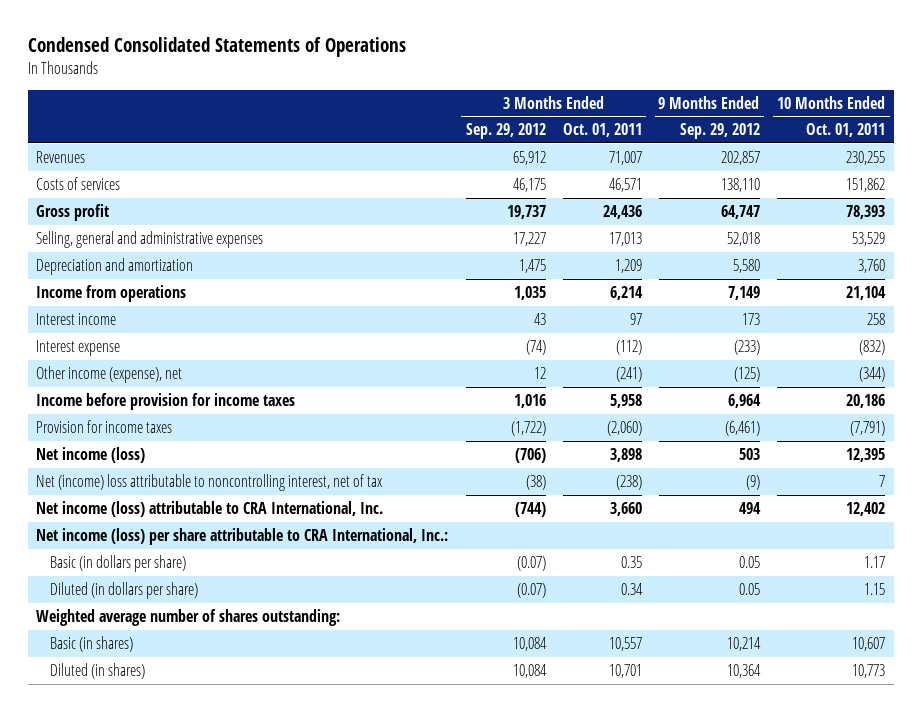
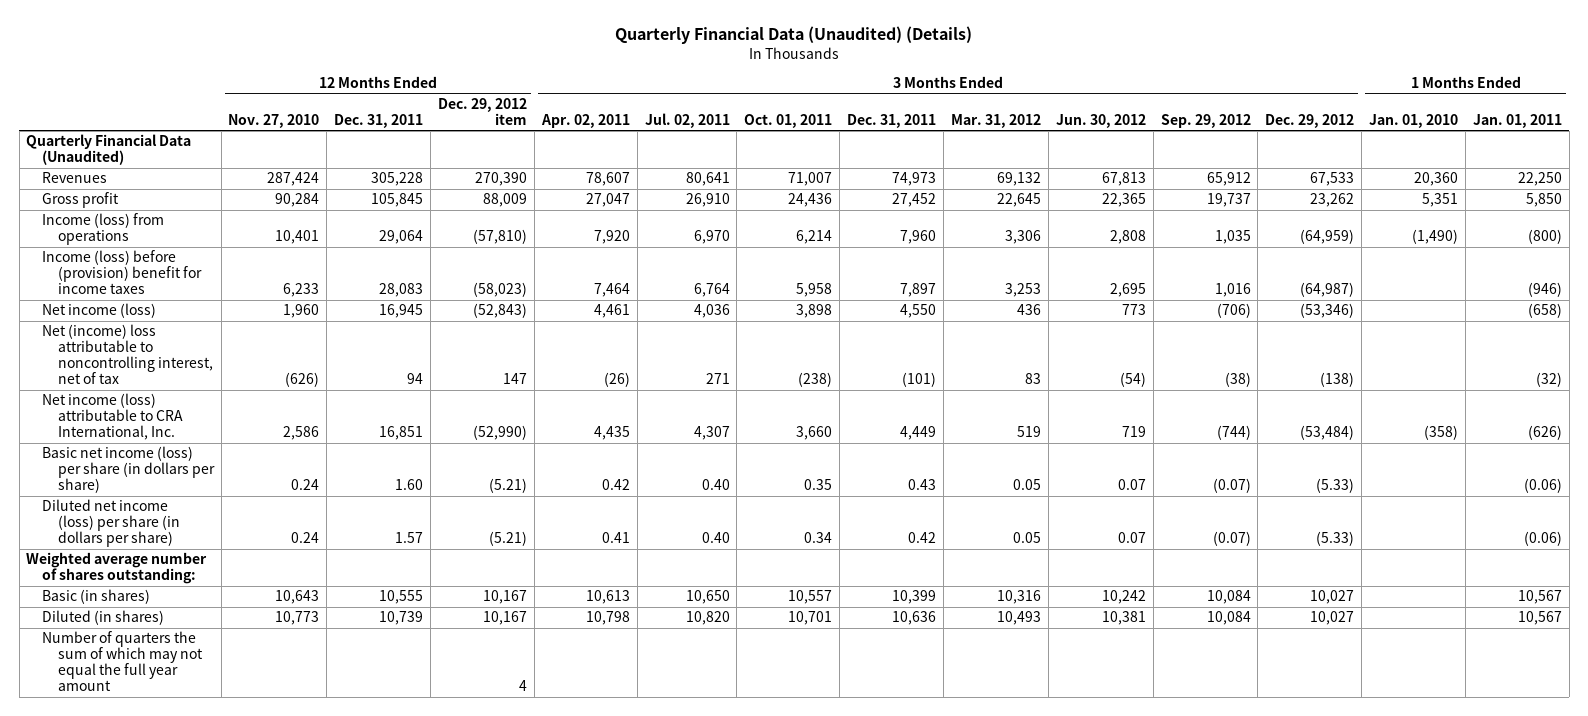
- Condensed Consolidated Statements of Operations
+ Quarterly Financial Data (Unaudited) (Details)
- | 3 Months Ended Sep. 29, 2012 | 3 Months Ended Oct. 01, 2011 | 9 Months Ended Sep. 29, 2012 | 10 Months Ended Oct. 01, 2011
+ | 12 Months Ended Nov. 27, 2010 | 12 Months Ended Dec. 31, 2011 | 12 Months Ended Dec. 29, 2012 item | 3 Months Ended Apr. 02, 2011 | 3 Months Ended Jul. 02, 2011 | 3 Months Ended Oct. 01, 2011 | 3 Months Ended Dec. 31, 2011 | 3 Months Ended Mar. 31, 2012 | 3 Months Ended Jun. 30, 2012 | 3 Months Ended Sep. 29, 2012 | 3 Months Ended Dec. 29, 2012 | 1 Months Ended Jan. 01, 2010 | 1 Months Ended Jan. 01, 2011
+ Quarterly Financial Data (Unaudited)
- Costs of services | 46,175 | 46,571 | 138,110 | 151,862
- Selling, general and administrative expenses | 17,227 | 17,013 | 52,018 | 53,529
- Depreciation and amortization | 1,475 | 1,209 | 5,580 | 3,760
- Income from operations | 1,035 | 6,214 | 7,149 | 21,104
- Interest income | 43 | 97 | 173 | 258
- Interest expense | (74) | (112) | (233) | (832)
- Other income (expense), net | 12 | (241) | (125) | (344)
- Income before provision for income taxes | 1,016 | 5,958 | 6,964 | 20,186
- Provision for income taxes | (1,722) | (2,060) | (6,461) | (7,791)
+ Income (loss) from operations | 10,401 | 29,064 | (57,810) | 7,920 | 6,970 | 6,214 | 7,960 | 3,306 | 2,808 | 1,035 | (64,959) | (1,490) | (800)
+ Income (loss) before (provision) benefit for income taxes | 6,233 | 28,083 | (58,023) | 7,464 | 6,764 | 5,958 | 7,897 | 3,253 | 2,695 | 1,016 | (64,987) | | (946)
- Net income (loss) per share attributable to CRA International, Inc.:
- Basic (in dollars per share) | (0.07) | 0.35 | 0.05 | 1.17
- Diluted (in dollars per share) | (0.07) | 0.34 | 0.05 | 1.15
+ Basic net income (loss) per share (in dollars per share) | 0.24 | 1.60 | (5.21) | 0.42 | 0.40 | 0.35 | 0.43 | 0.05 | 0.07 | (0.07) | (5.33) | | (0.06)
+ Diluted net income (loss) per share (in dollars per share) | 0.24 | 1.57 | (5.21) | 0.41 | 0.40 | 0.34 | 0.42 | 0.05 | 0.07 | (0.07) | (5.33) | | (0.06)
+ Number of quarters the sum of which may not equal the full year amount | | | 4 | | | | | | | | | |

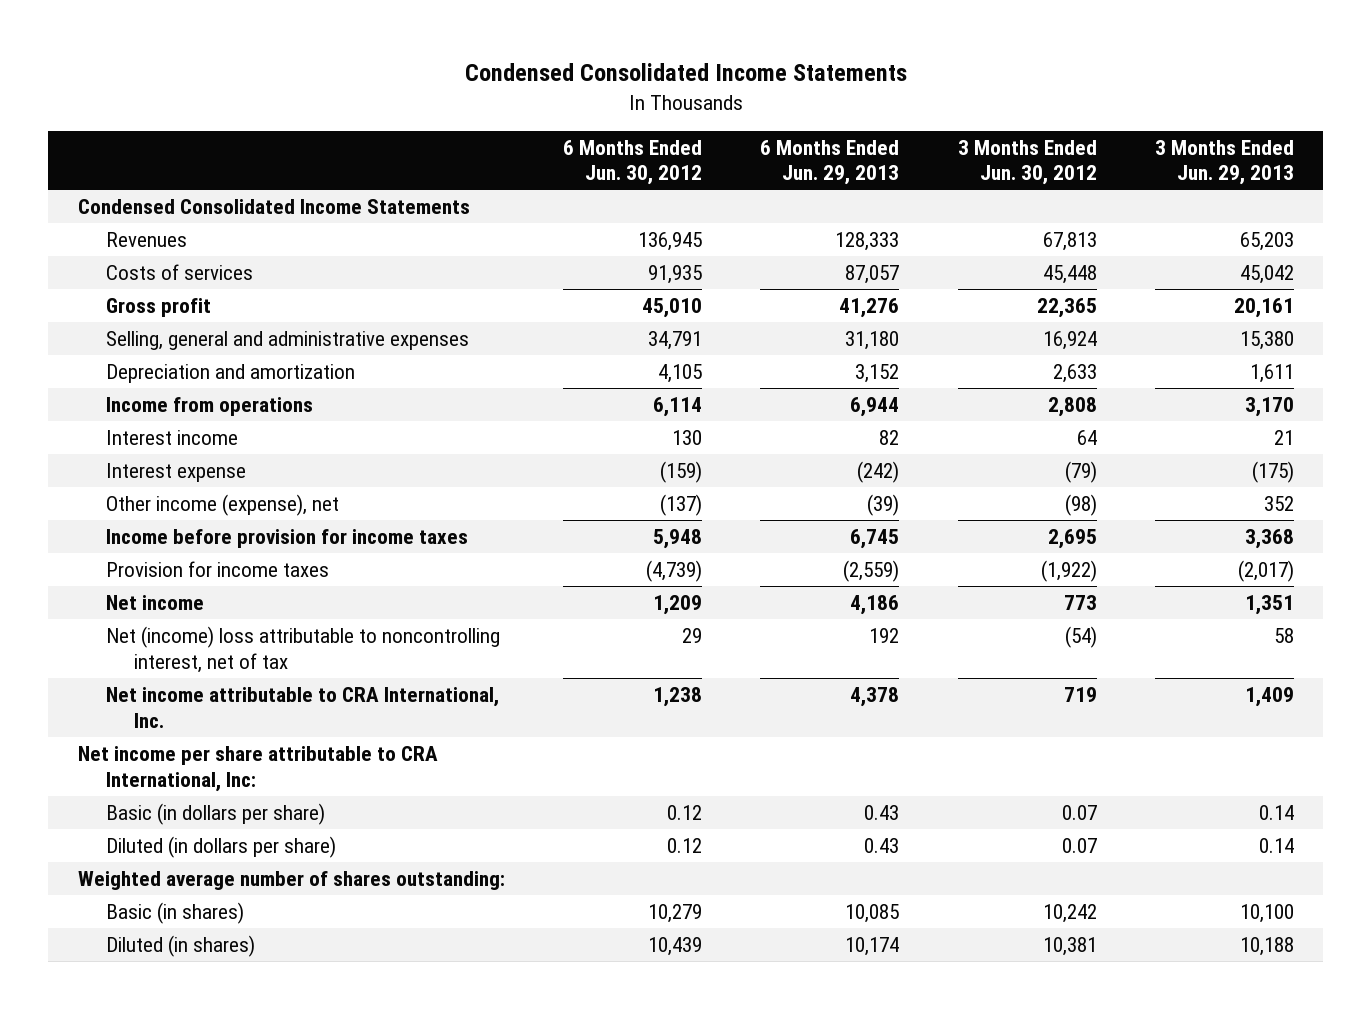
- Quarterly Financial Data (Unaudited) (Details)
+ Condensed Consolidated Income Statements
- | 12 Months Ended Nov. 27, 2010 | 12 Months Ended Dec. 31, 2011 | 12 Months Ended Dec. 29, 2012 item | 3 Months Ended Apr. 02, 2011 | 3 Months Ended Jul. 02, 2011 | 3 Months Ended Oct. 01, 2011 | 3 Months Ended Dec. 31, 2011 | 3 Months Ended Mar. 31, 2012 | 3 Months Ended Jun. 30, 2012 | 3 Months Ended Sep. 29, 2012 | 3 Months Ended Dec. 29, 2012 | 1 Months Ended Jan. 01, 2010 | 1 Months Ended Jan. 01, 2011
+ | 6 Months Ended Jun. 30, 2012 | 6 Months Ended Jun. 29, 2013 | 3 Months Ended Jun. 30, 2012 | 3 Months Ended Jun. 29, 2013
- Quarterly Financial Data (Unaudited)
+ Condensed Consolidated Income Statements
+ Costs of services | 91,935 | 87,057 | 45,448 | 45,042
- Income (loss) from operations | 10,401 | 29,064 | (57,810) | 7,920 | 6,970 | 6,214 | 7,960 | 3,306 | 2,808 | 1,035 | (64,959) | (1,490) | (800)
- Income (loss) before (provision) benefit for income taxes | 6,233 | 28,083 | (58,023) | 7,464 | 6,764 | 5,958 | 7,897 | 3,253 | 2,695 | 1,016 | (64,987) | | (946)
- Net income (loss) | 1,960 | 16,945 | (52,843) | 4,461 | 4,036 | 3,898 | 4,550 | 436 | 773 | (706) | (53,346) | | (658)
+ Selling, general and administrative expenses | 34,791 | 31,180 | 16,924 | 15,380
+ Depreciation and amortization | 4,105 | 3,152 | 2,633 | 1,611
+ Income from operations | 6,114 | 6,944 | 2,808 | 3,170
+ Interest income | 130 | 82 | 64 | 21
+ Interest expense | (159) | (242) | (79) | (175)
+ Other income (expense), net | (137) | (39) | (98) | 352
+ Income before provision for income taxes | 5,948 | 6,745 | 2,695 | 3,368
+ Provision for income taxes | (4,739) | (2,559) | (1,922) | (2,017)
+ Net income | 1,209 | 4,186 | 773 | 1,351
- Net income (loss) attributable to CRA International, Inc. | 2,586 | 16,851 | (52,990) | 4,435 | 4,307 | 3,660 | 4,449 | 519 | 719 | (744) | (53,484) | (358) | (626)
- Basic net income (loss) per share (in dollars per share) | 0.24 | 1.60 | (5.21) | 0.42 | 0.40 | 0.35 | 0.43 | 0.05 | 0.07 | (0.07) | (5.33) | | (0.06)
- Diluted net income (loss) per share (in dollars per share) | 0.24 | 1.57 | (5.21) | 0.41 | 0.40 | 0.34 | 0.42 | 0.05 | 0.07 | (0.07) | (5.33) | | (0.06)
+ Net income attributable to CRA International, Inc. | 1,238 | 4,378 | 719 | 1,409
+ Net income per share attributable to CRA International, Inc:
+ Basic (in dollars per share) | 0.12 | 0.43 | 0.07 | 0.14
+ Diluted (in dollars per share) | 0.12 | 0.43 | 0.07 | 0.14
- Number of quarters the sum of which may not equal the full year amount | | | 4 | | | | | | | | | |

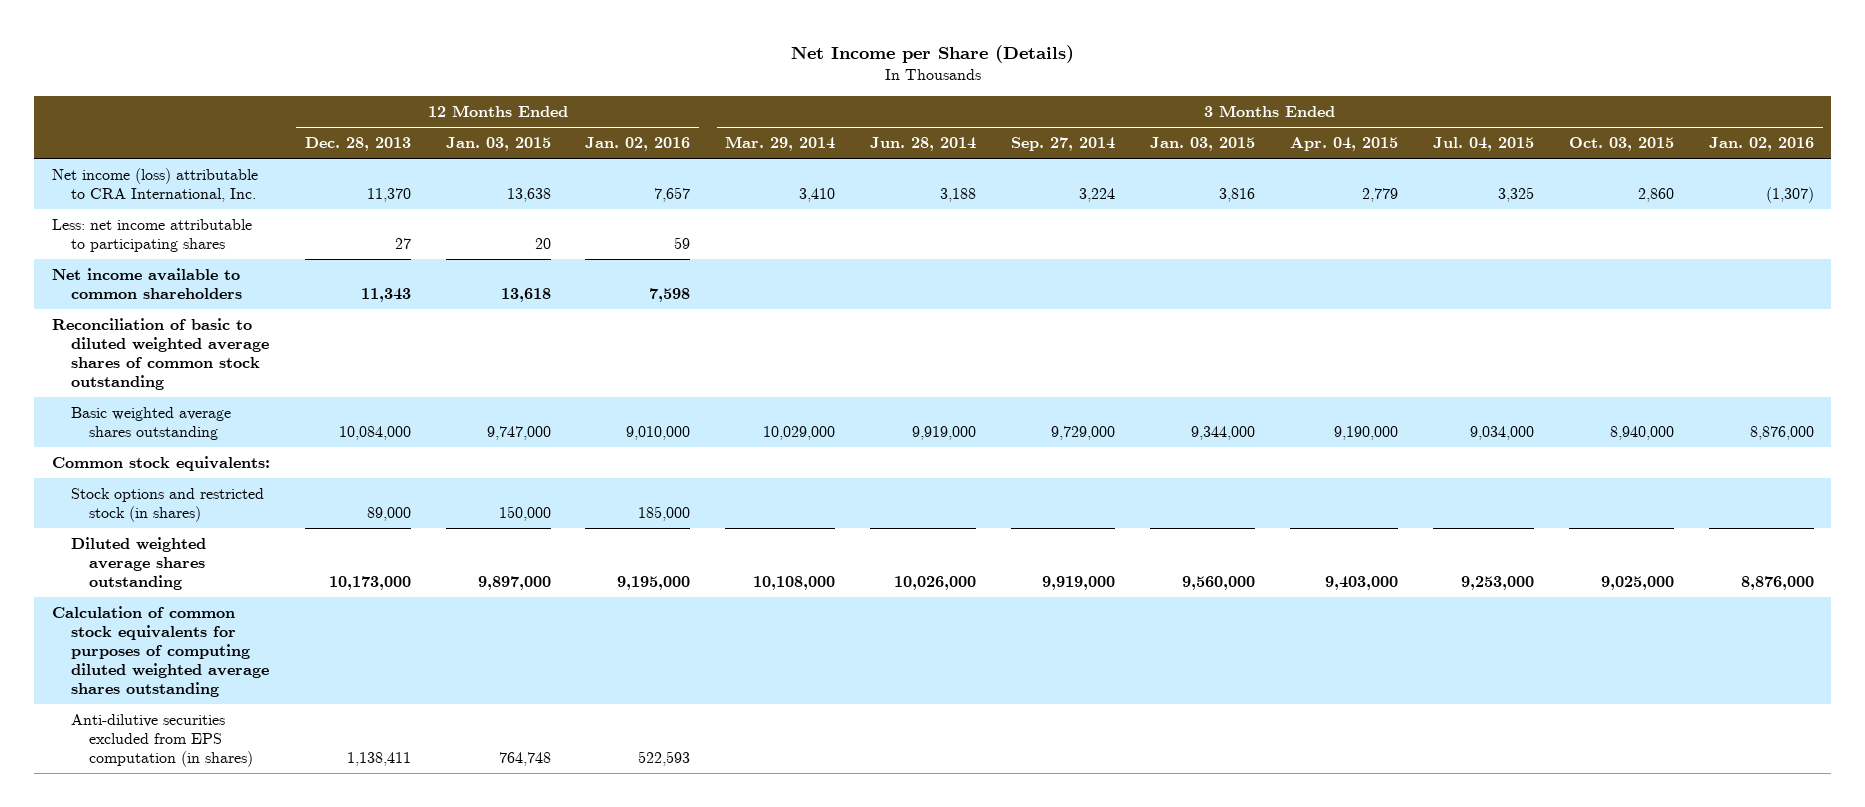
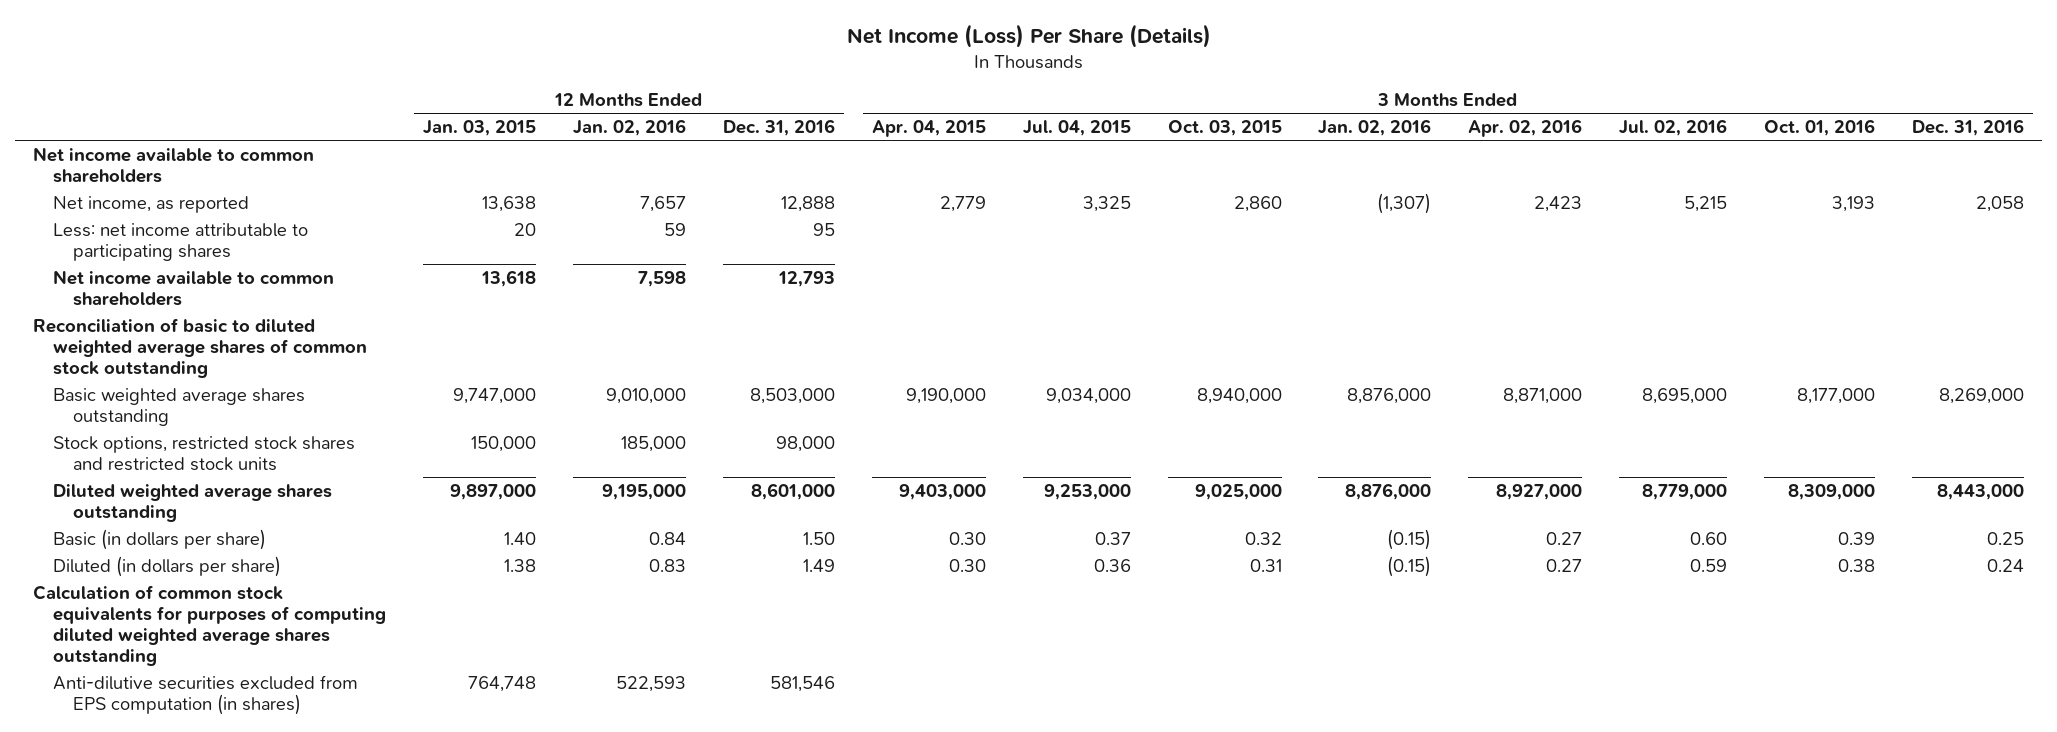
- Net Income per Share (Details)
+ Net Income (Loss) Per Share (Details)
- | 12 Months Ended Dec. 28, 2013 | 12 Months Ended Jan. 03, 2015 | 12 Months Ended Jan. 02, 2016 | 3 Months Ended Mar. 29, 2014 | 3 Months Ended Jun. 28, 2014 | 3 Months Ended Sep. 27, 2014 | 3 Months Ended Jan. 03, 2015 | 3 Months Ended Apr. 04, 2015 | 3 Months Ended Jul. 04, 2015 | 3 Months Ended Oct. 03, 2015 | 3 Months Ended Jan. 02, 2016
+ | 12 Months Ended Jan. 03, 2015 | 12 Months Ended Jan. 02, 2016 | 12 Months Ended Dec. 31, 2016 | 3 Months Ended Apr. 04, 2015 | 3 Months Ended Jul. 04, 2015 | 3 Months Ended Oct. 03, 2015 | 3 Months Ended Jan. 02, 2016 | 3 Months Ended Apr. 02, 2016 | 3 Months Ended Jul. 02, 2016 | 3 Months Ended Oct. 01, 2016 | 3 Months Ended Dec. 31, 2016
- Net income (loss) attributable to CRA International, Inc. | 11,370 | 13,638 | 7,657 | 3,410 | 3,188 | 3,224 | 3,816 | 2,779 | 3,325 | 2,860 | (1,307)
+ Net income available to common shareholders
+ Net income, as reported | 13,638 | 7,657 | 12,888 | 2,779 | 3,325 | 2,860 | (1,307) | 2,423 | 5,215 | 3,193 | 2,058
- Common stock equivalents:
- Stock options and restricted stock (in shares) | 89,000 | 150,000 | 185,000 | | | | | | | |
+ Stock options, restricted stock shares and restricted stock units | 150,000 | 185,000 | 98,000 | | | | | | | |
+ Basic (in dollars per share) | 1.40 | 0.84 | 1.50 | 0.30 | 0.37 | 0.32 | (0.15) | 0.27 | 0.60 | 0.39 | 0.25
+ Diluted (in dollars per share) | 1.38 | 0.83 | 1.49 | 0.30 | 0.36 | 0.31 | (0.15) | 0.27 | 0.59 | 0.38 | 0.24

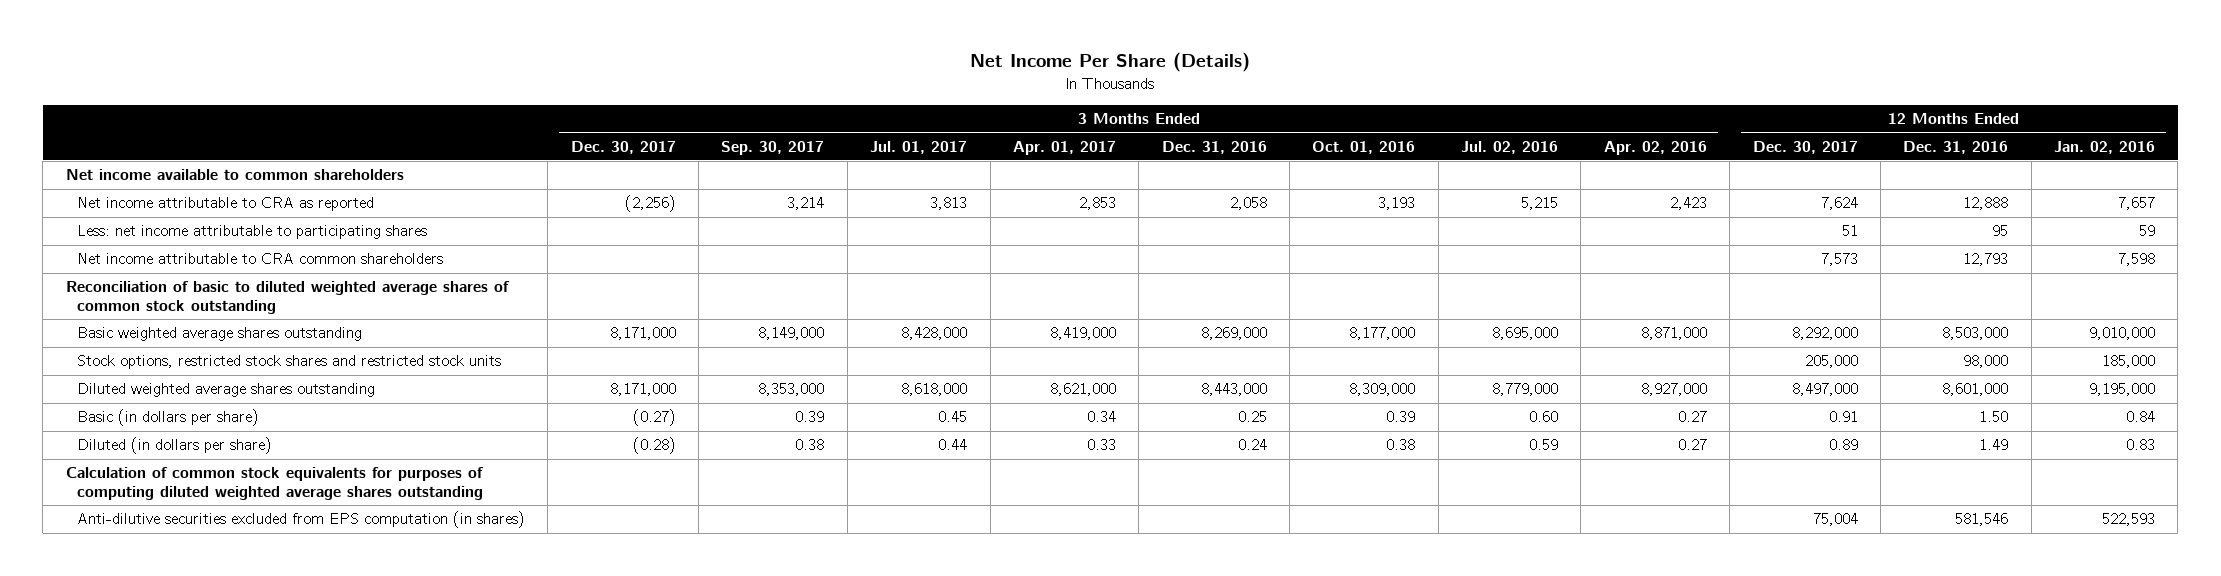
- Net Income (Loss) Per Share (Details)
+ Net Income Per Share (Details)
- | 12 Months Ended Jan. 03, 2015 | 12 Months Ended Jan. 02, 2016 | 12 Months Ended Dec. 31, 2016 | 3 Months Ended Apr. 04, 2015 | 3 Months Ended Jul. 04, 2015 | 3 Months Ended Oct. 03, 2015 | 3 Months Ended Jan. 02, 2016 | 3 Months Ended Apr. 02, 2016 | 3 Months Ended Jul. 02, 2016 | 3 Months Ended Oct. 01, 2016 | 3 Months Ended Dec. 31, 2016
+ | 3 Months Ended Dec. 30, 2017 | 3 Months Ended Sep. 30, 2017 | 3 Months Ended Jul. 01, 2017 | 3 Months Ended Apr. 01, 2017 | 3 Months Ended Dec. 31, 2016 | 3 Months Ended Oct. 01, 2016 | 3 Months Ended Jul. 02, 2016 | 3 Months Ended Apr. 02, 2016 | 12 Months Ended Dec. 30, 2017 | 12 Months Ended Dec. 31, 2016 | 12 Months Ended Jan. 02, 2016
- Net income, as reported | 13,638 | 7,657 | 12,888 | 2,779 | 3,325 | 2,860 | (1,307) | 2,423 | 5,215 | 3,193 | 2,058
+ Net income attributable to CRA as reported | (2,256) | 3,214 | 3,813 | 2,853 | 2,058 | 3,193 | 5,215 | 2,423 | 7,624 | 12,888 | 7,657
- Net income available to common shareholders | 13,618 | 7,598 | 12,793 | | | | | | | |
+ Net income attributable to CRA common shareholders | | | | | | | | | 7,573 | 12,793 | 7,598

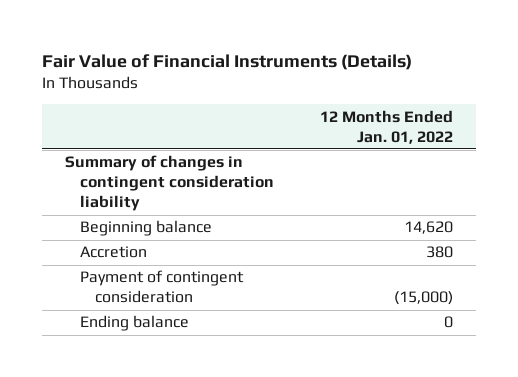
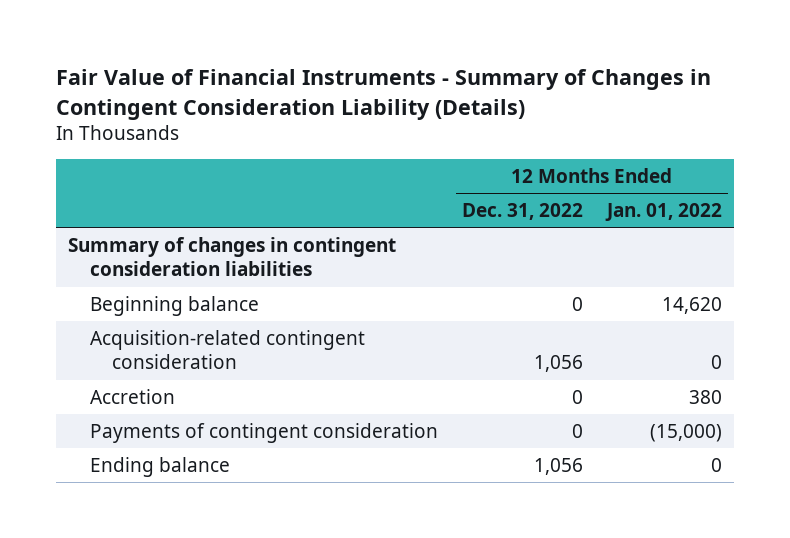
- Fair Value of Financial Instruments (Details)
+ Fair Value of Financial Instruments - Summary of Changes in Contingent Consideration Liability (Details)
- | 12 Months Ended Jan. 01, 2022
+ | 12 Months Ended Dec. 31, 2022 | 12 Months Ended Jan. 01, 2022
- Summary of changes in contingent consideration liability
+ Summary of changes in contingent consideration liabilities
+ Acquisition-related contingent consideration | 1,056 | 0
- Payment of contingent consideration | (15,000)
+ Payments of contingent consideration | 0 | (15,000)

